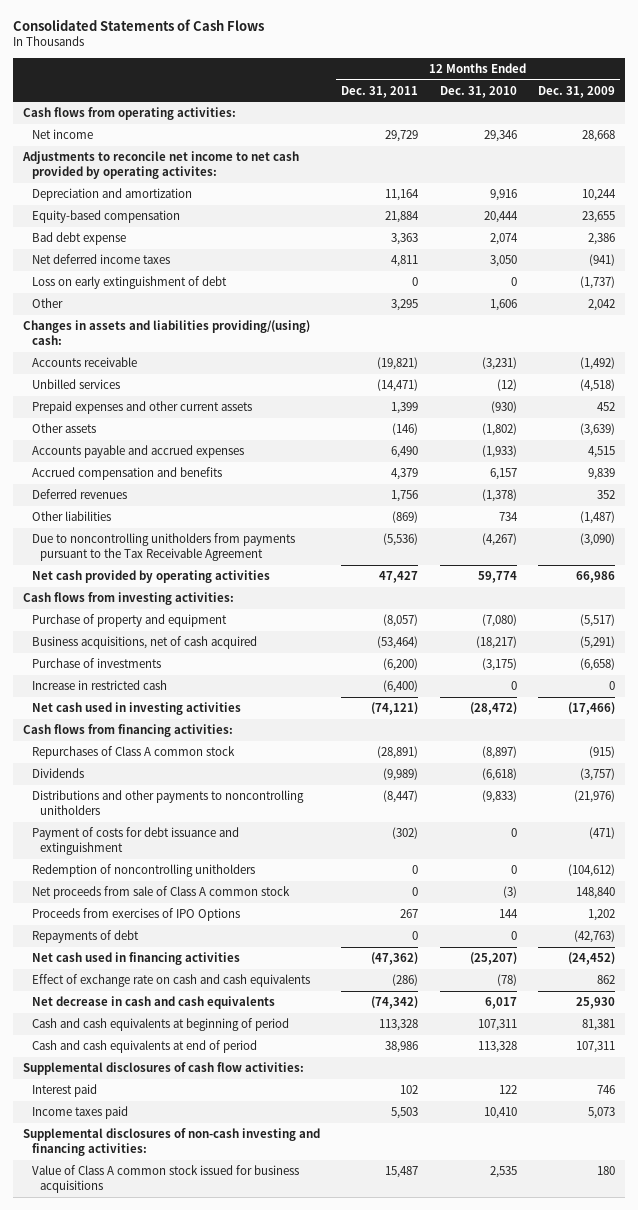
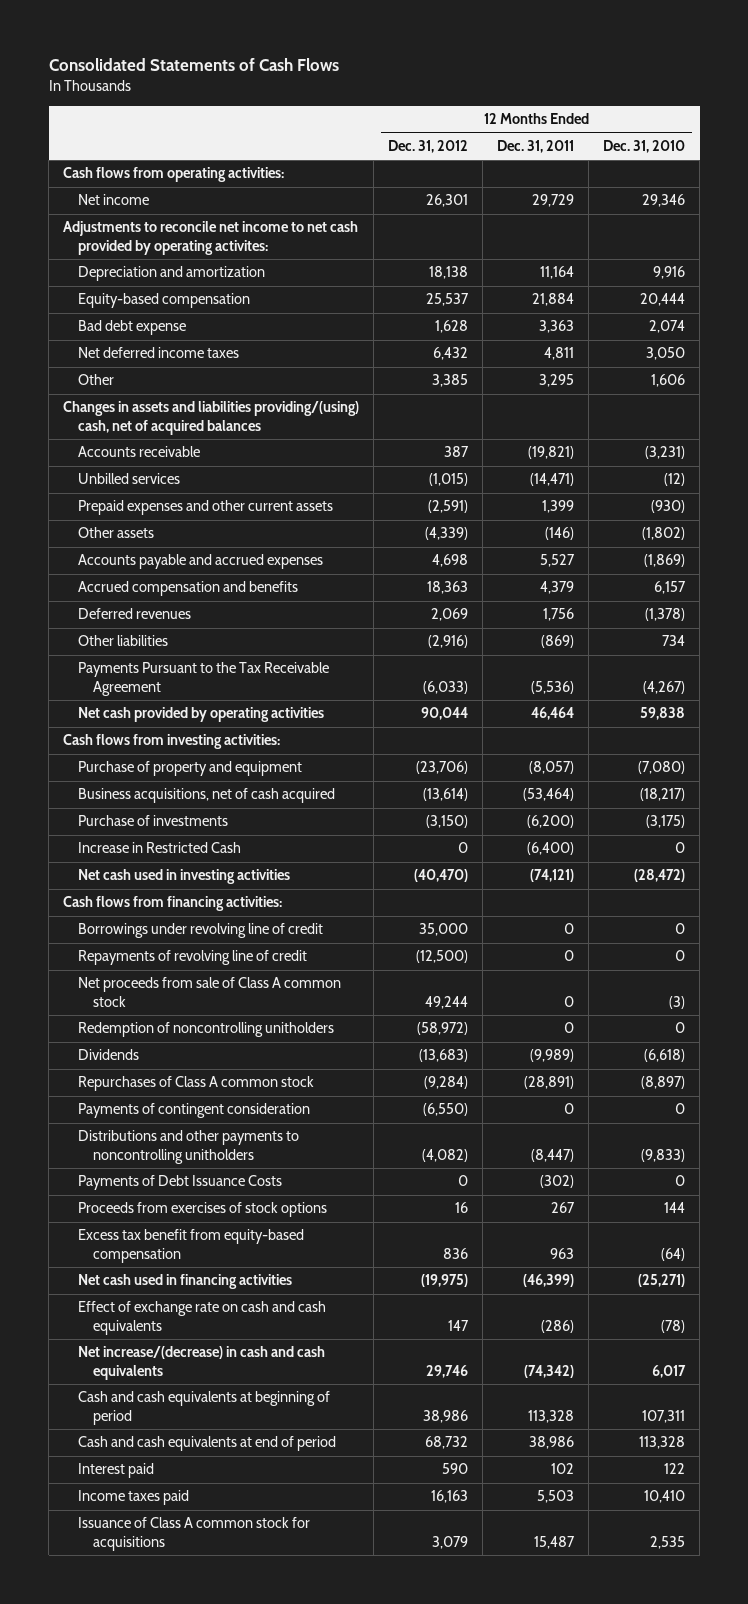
- | 12 Months Ended Dec. 31, 2011 | 12 Months Ended Dec. 31, 2010 | 12 Months Ended Dec. 31, 2009
+ | 12 Months Ended Dec. 31, 2012 | 12 Months Ended Dec. 31, 2011 | 12 Months Ended Dec. 31, 2010
- Loss on early extinguishment of debt | 0 | 0 | (1,737)
- Changes in assets and liabilities providing/(using) cash:
+ Changes in assets and liabilities providing/(using) cash, net of acquired balances
- Accounts payable and accrued expenses | 6,490 | (1,933) | 4,515
+ Accounts payable and accrued expenses | 4,698 | 5,527 | (1,869)
- Due to noncontrolling unitholders from payments pursuant to the Tax Receivable Agreement | (5,536) | (4,267) | (3,090)
- Net cash provided by operating activities | 47,427 | 59,774 | 66,986
+ Payments Pursuant to the Tax Receivable Agreement | (6,033) | (5,536) | (4,267)
+ Net cash provided by operating activities | 90,044 | 46,464 | 59,838
- Increase in restricted cash | (6,400) | 0 | 0
+ Increase in Restricted Cash | 0 | (6,400) | 0
+ Borrowings under revolving line of credit | 35,000 | 0 | 0
+ Repayments of revolving line of credit | (12,500) | 0 | 0
moved up: Net proceeds from sale of Class A common stock | 49,244 | 0 | (3)
moved up: Redemption of noncontrolling unitholders | (58,972) | 0 | 0
moved down: Repurchases of Class A common stock | (9,284) | (28,891) | (8,897)
+ Payments of contingent consideration | (6,550) | 0 | 0
- Payment of costs for debt issuance and extinguishment | (302) | 0 | (471)
- Proceeds from exercises of IPO Options | 267 | 144 | 1,202
- Repayments of debt | 0 | 0 | (42,763)
- Net cash used in financing activities | (47,362) | (25,207) | (24,452)
+ Payments of Debt Issuance Costs | 0 | (302) | 0
+ Proceeds from exercises of stock options | 16 | 267 | 144
+ Excess tax benefit from equity-based compensation | 836 | 963 | (64)
+ Net cash used in financing activities | (19,975) | (46,399) | (25,271)
- Net decrease in cash and cash equivalents | (74,342) | 6,017 | 25,930
+ Net increase/(decrease) in cash and cash equivalents | 29,746 | (74,342) | 6,017
- Supplemental disclosures of cash flow activities:
- Supplemental disclosures of non-cash investing and financing activities:
- Value of Class A common stock issued for business acquisitions | 15,487 | 2,535 | 180
+ Issuance of Class A common stock for acquisitions | 3,079 | 15,487 | 2,535

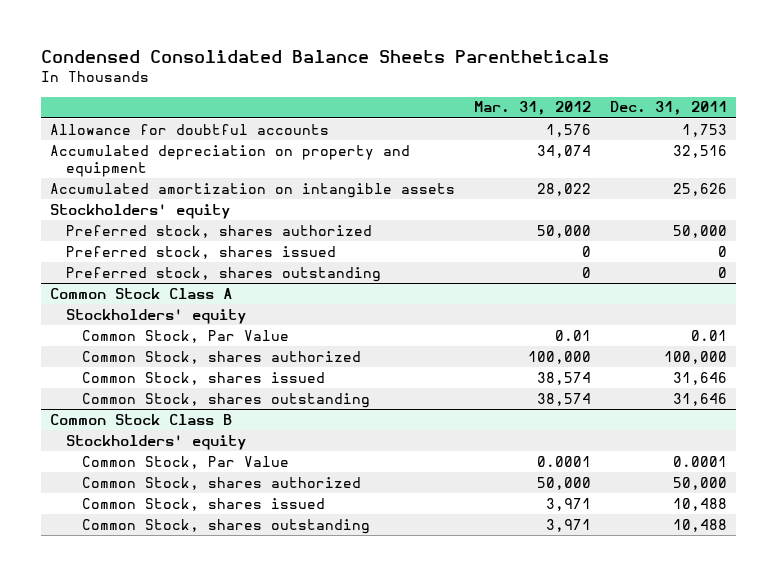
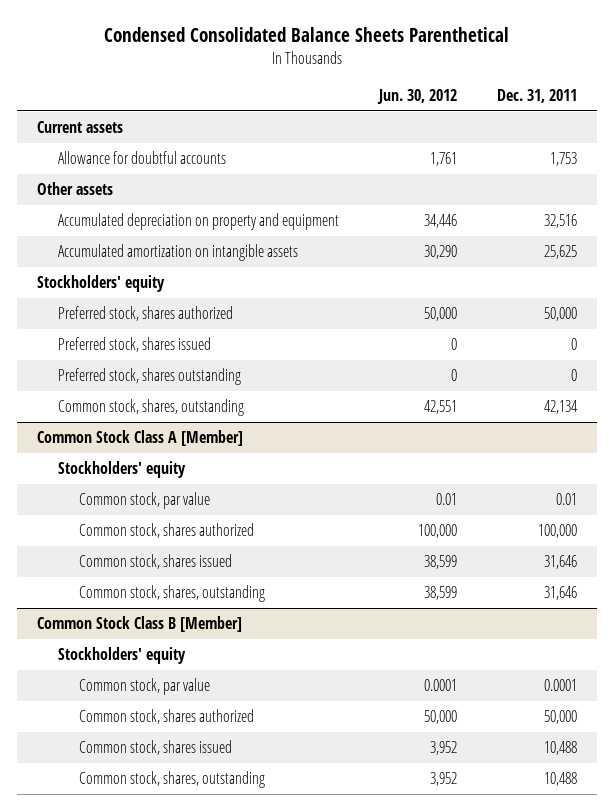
- Condensed Consolidated Balance Sheets Parentheticals
+ Condensed Consolidated Balance Sheets Parenthetical
- | Mar. 31, 2012 | Dec. 31, 2011
+ | Jun. 30, 2012 | Dec. 31, 2011
+ Current assets
+ Other assets
- Accumulated amortization on intangible assets | 28,022 | 25,626
+ Accumulated amortization on intangible assets | 30,290 | 25,625
- Common Stock Class A
+ Common stock, shares, outstanding | 42,551 | 42,134
+ Common Stock Class A [Member]
- Common Stock, Par Value | 0.01 | 0.01
- Common Stock, shares authorized | 100,000 | 100,000
- Common Stock, shares issued | 38,574 | 31,646
- Common Stock, shares outstanding | 38,574 | 31,646
- Common Stock Class B
+ Common stock, par value | 0.01 | 0.01
+ Common stock, shares authorized | 100,000 | 100,000
+ Common stock, shares issued | 38,599 | 31,646
+ Common stock, shares, outstanding | 38,599 | 31,646
+ Common Stock Class B [Member]
- Common Stock, Par Value | 0.0001 | 0.0001
- Common Stock, shares authorized | 50,000 | 50,000
- Common Stock, shares issued | 3,971 | 10,488
- Common Stock, shares outstanding | 3,971 | 10,488
+ Common stock, par value | 0.0001 | 0.0001
+ Common stock, shares authorized | 50,000 | 50,000
+ Common stock, shares issued | 3,952 | 10,488
+ Common stock, shares, outstanding | 3,952 | 10,488

